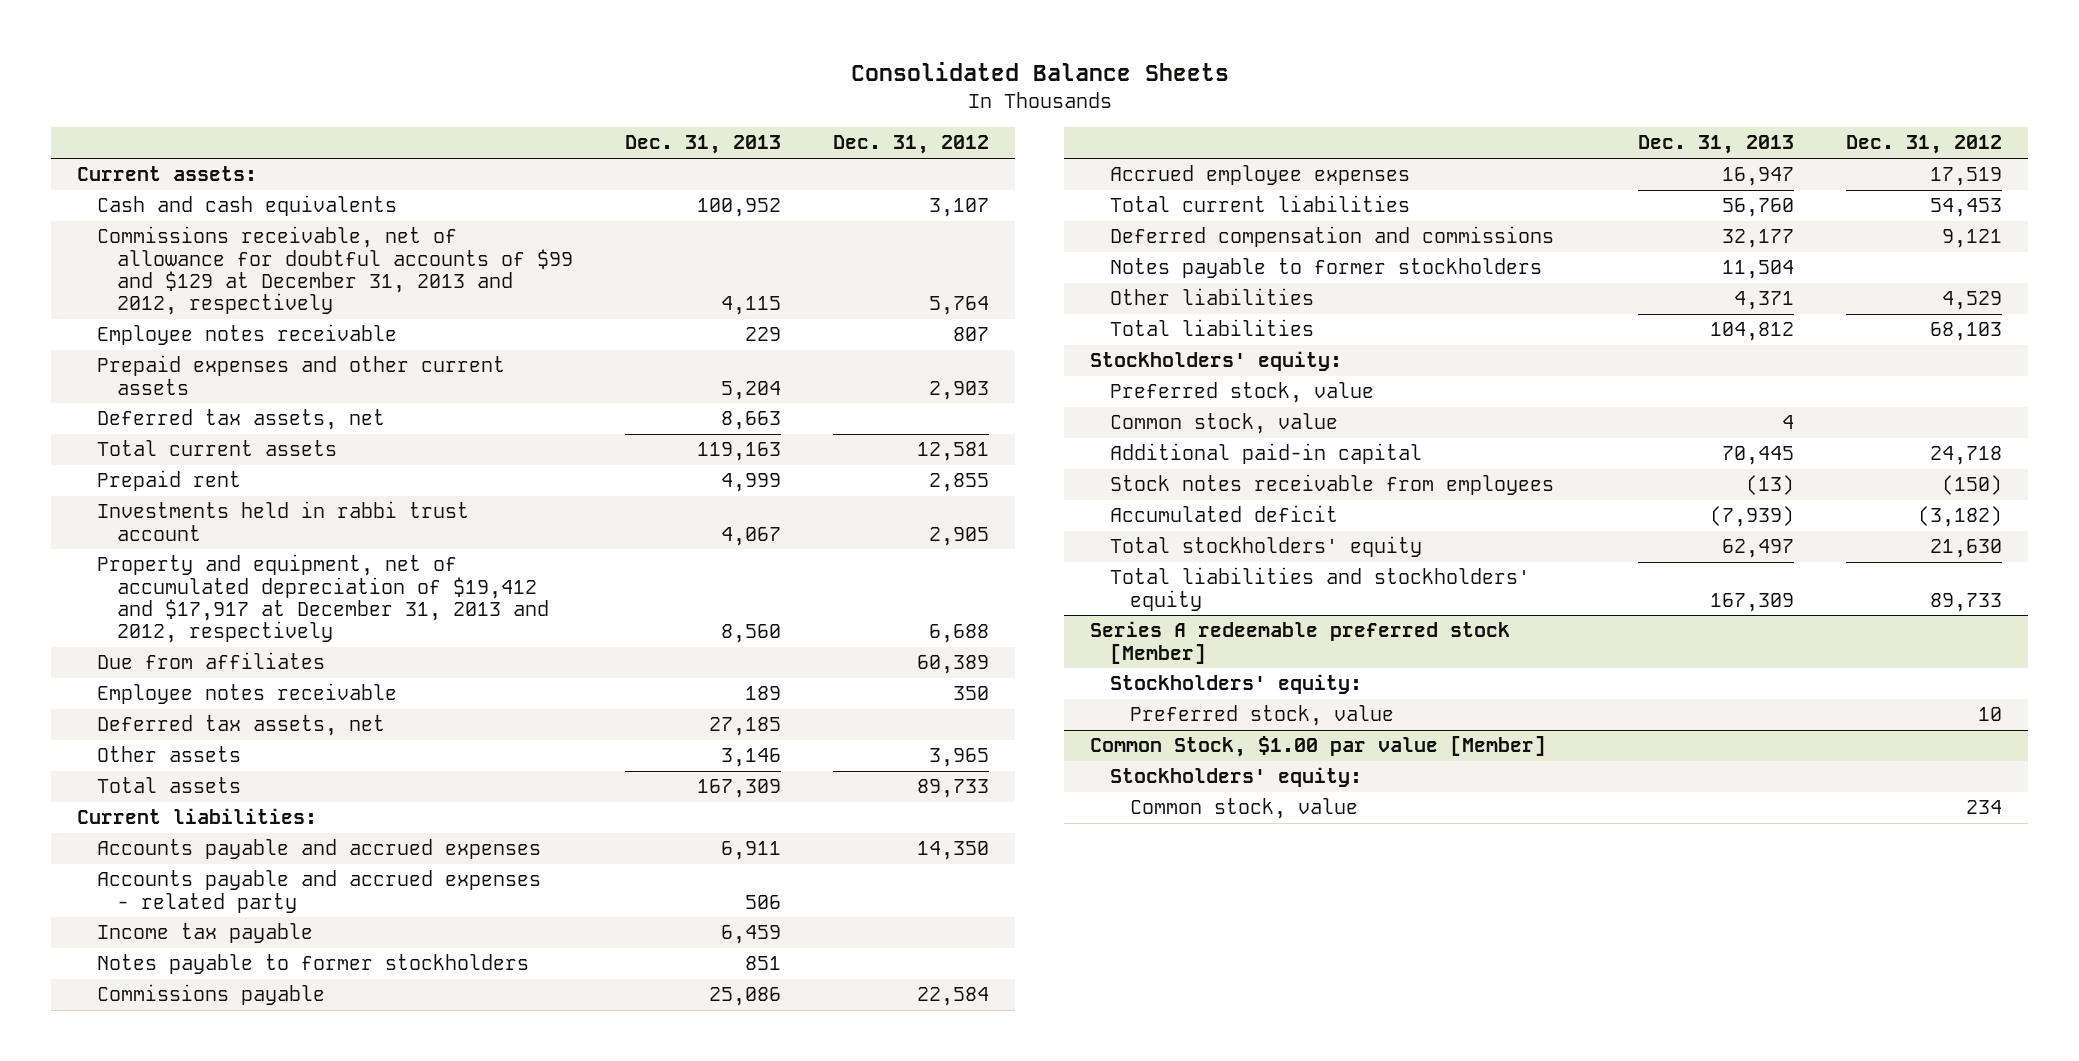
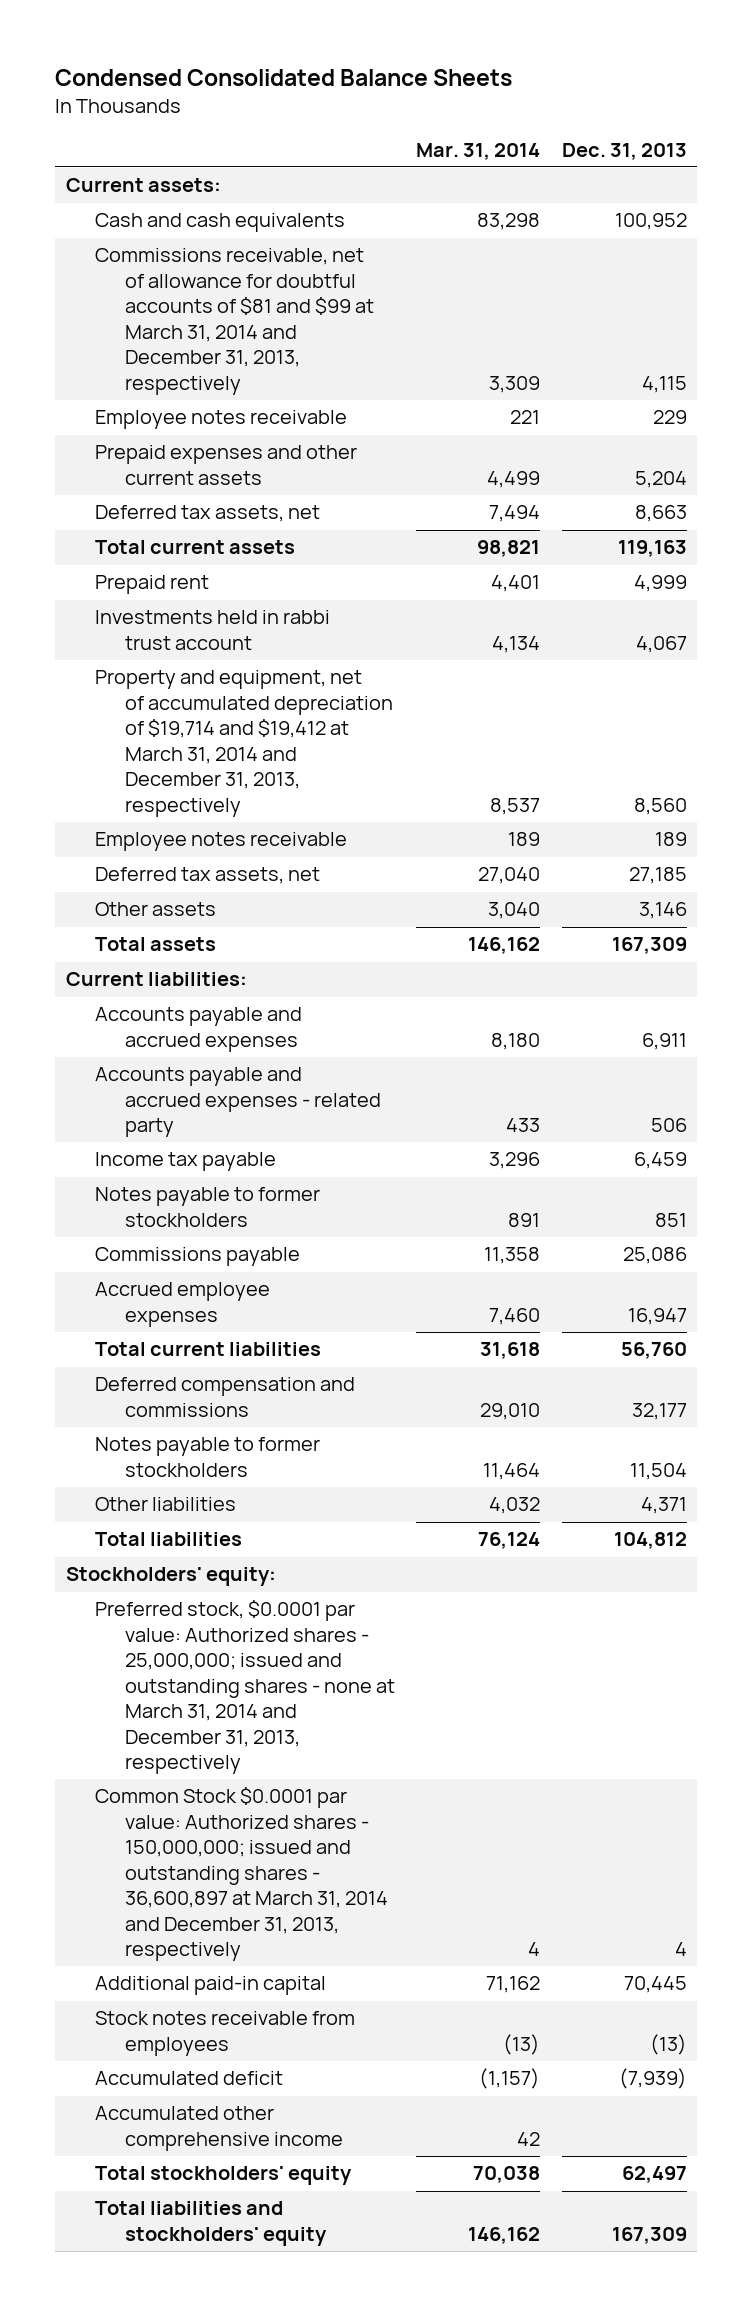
- Consolidated Balance Sheets
+ Condensed Consolidated Balance Sheets
- | Dec. 31, 2013 | Dec. 31, 2012
+ | Mar. 31, 2014 | Dec. 31, 2013
- Commissions receivable, net of allowance for doubtful accounts of $99 and $129 at December 31, 2013 and 2012, respectively | 4,115 | 5,764
+ Commissions receivable, net of allowance for doubtful accounts of $81 and $99 at March 31, 2014 and December 31, 2013, respectively | 3,309 | 4,115
- Property and equipment, net of accumulated depreciation of $19,412 and $17,917 at December 31, 2013 and 2012, respectively | 8,560 | 6,688
- Due from affiliates | | 60,389
+ Property and equipment, net of accumulated depreciation of $19,714 and $19,412 at March 31, 2014 and December 31, 2013, respectively | 8,537 | 8,560
- Preferred stock, value
- Common stock, value | 4 |
+ Preferred stock, $0.0001 par value: Authorized shares - 25,000,000; issued and outstanding shares - none at March 31, 2014 and December 31, 2013, respectively
+ Common Stock $0.0001 par value: Authorized shares - 150,000,000; issued and outstanding shares - 36,600,897 at March 31, 2014 and December 31, 2013, respectively | 4 | 4
+ Accumulated other comprehensive income | 42 |
- Series A redeemable preferred stock [Member]
- Stockholders' equity:
- Preferred stock, value | | 10
- Common Stock, $1.00 par value [Member]
- Stockholders' equity:
- Common stock, value | | 234

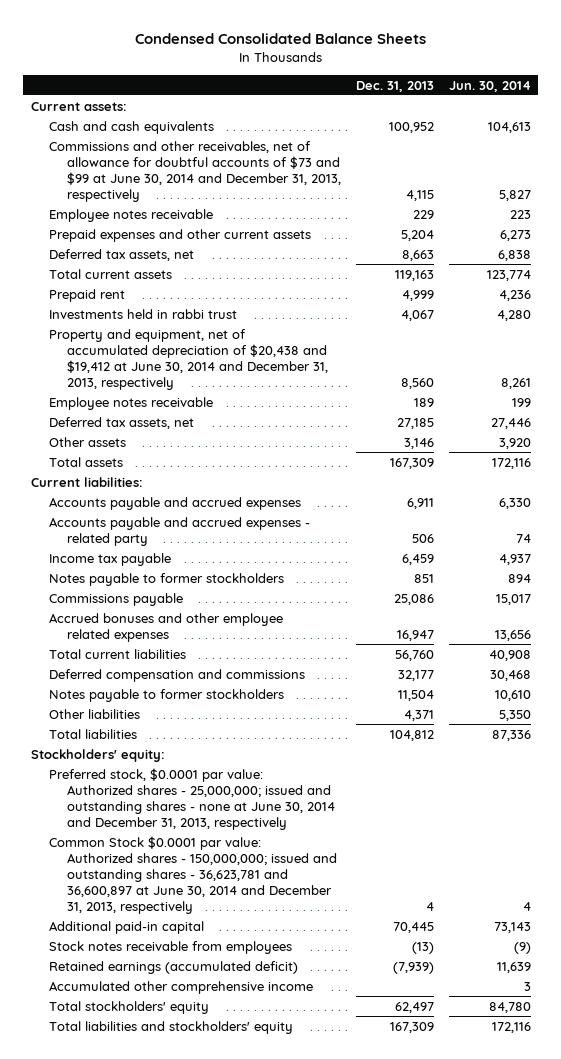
- | Mar. 31, 2014 | Dec. 31, 2013
+ | Dec. 31, 2013 | Jun. 30, 2014
- Commissions receivable, net of allowance for doubtful accounts of $81 and $99 at March 31, 2014 and December 31, 2013, respectively | 3,309 | 4,115
+ Commissions and other receivables, net of allowance for doubtful accounts of $73 and $99 at June 30, 2014 and December 31, 2013, respectively | 4,115 | 5,827
- Investments held in rabbi trust account | 4,134 | 4,067
- Property and equipment, net of accumulated depreciation of $19,714 and $19,412 at March 31, 2014 and December 31, 2013, respectively | 8,537 | 8,560
+ Investments held in rabbi trust | 4,067 | 4,280
+ Property and equipment, net of accumulated depreciation of $20,438 and $19,412 at June 30, 2014 and December 31, 2013, respectively | 8,560 | 8,261
- Accrued employee expenses | 7,460 | 16,947
+ Accrued bonuses and other employee related expenses | 16,947 | 13,656
- Preferred stock, $0.0001 par value: Authorized shares - 25,000,000; issued and outstanding shares - none at March 31, 2014 and December 31, 2013, respectively
- Common Stock $0.0001 par value: Authorized shares - 150,000,000; issued and outstanding shares - 36,600,897 at March 31, 2014 and December 31, 2013, respectively | 4 | 4
+ Preferred stock, $0.0001 par value: Authorized shares - 25,000,000; issued and outstanding shares - none at June 30, 2014 and December 31, 2013, respectively
+ Common Stock $0.0001 par value: Authorized shares - 150,000,000; issued and outstanding shares - 36,623,781 and 36,600,897 at June 30, 2014 and December 31, 2013, respectively | 4 | 4
- Accumulated deficit | (1,157) | (7,939)
+ Retained earnings (accumulated deficit) | (7,939) | 11,639

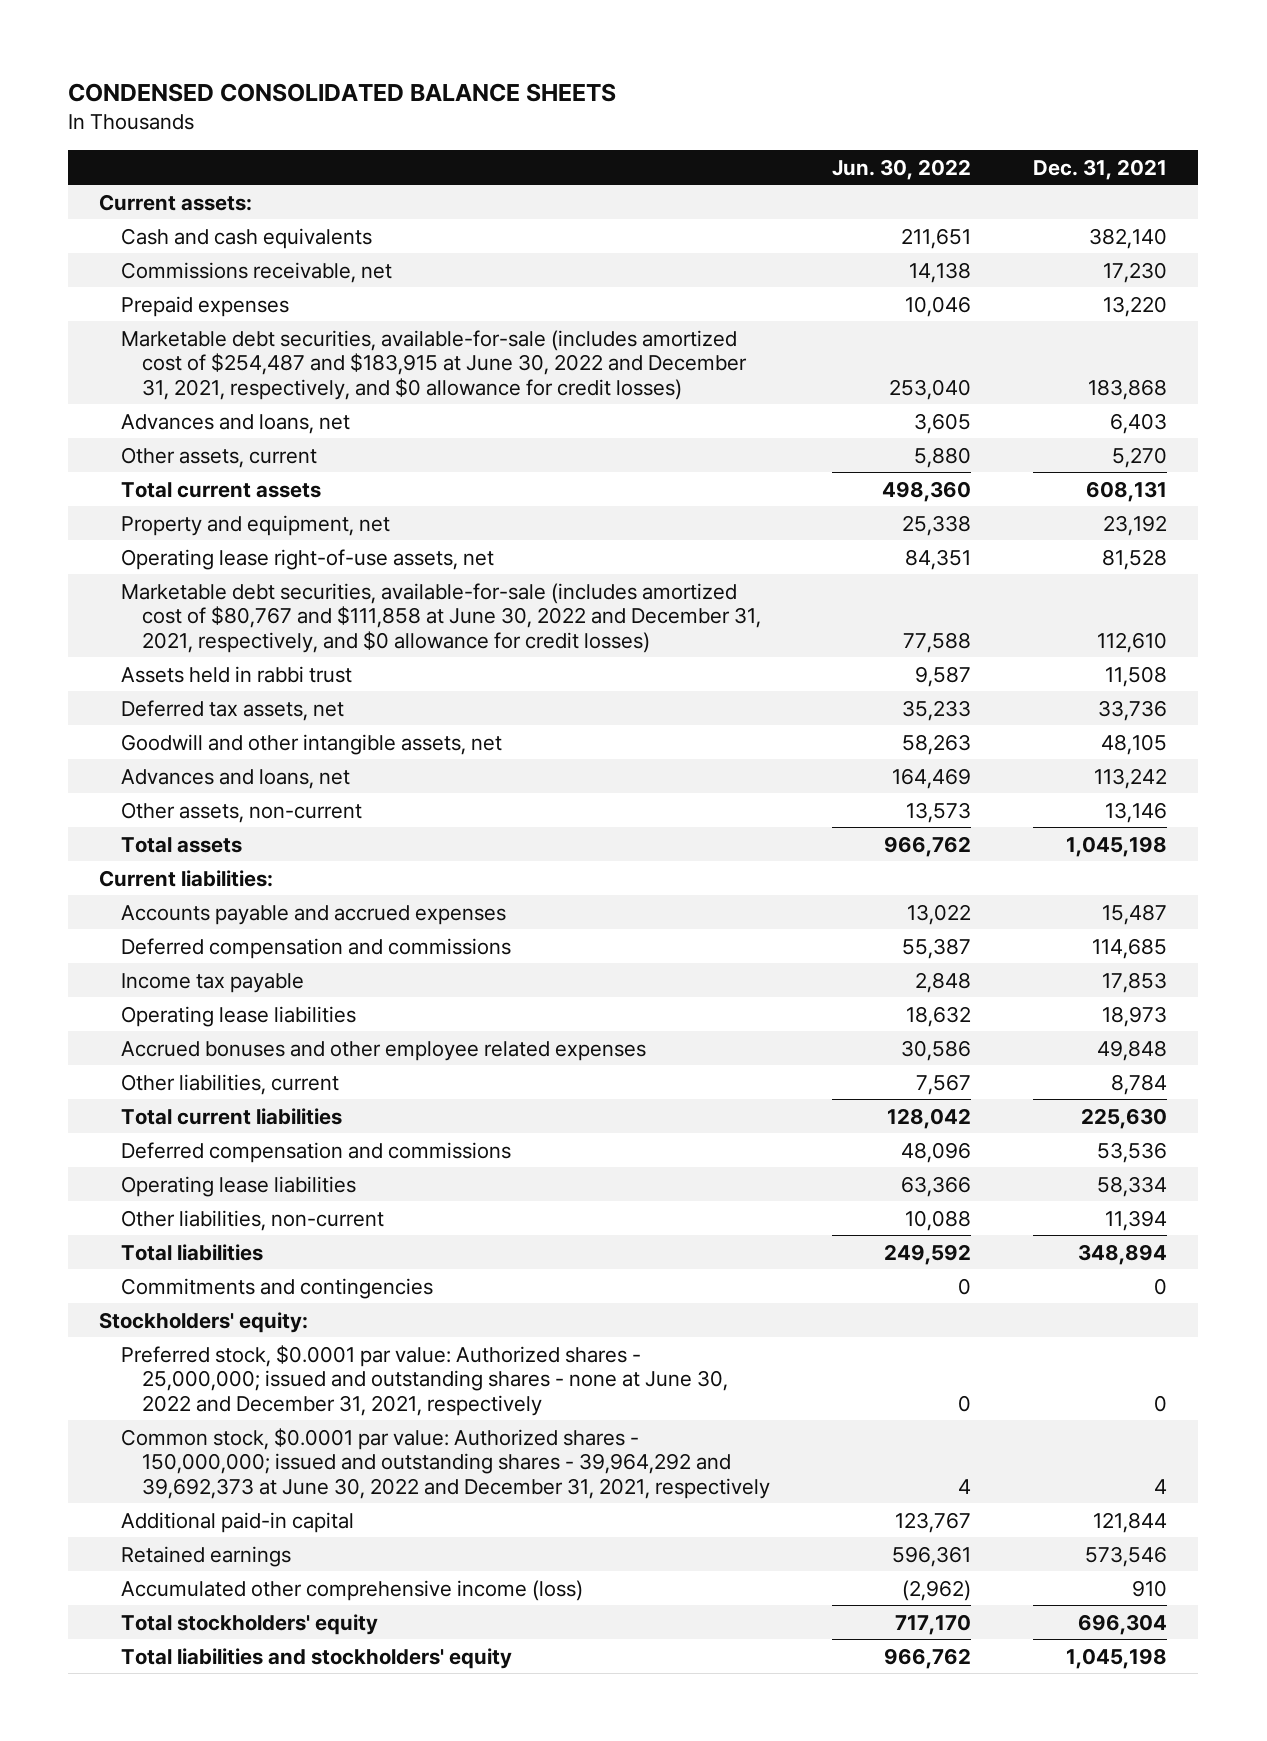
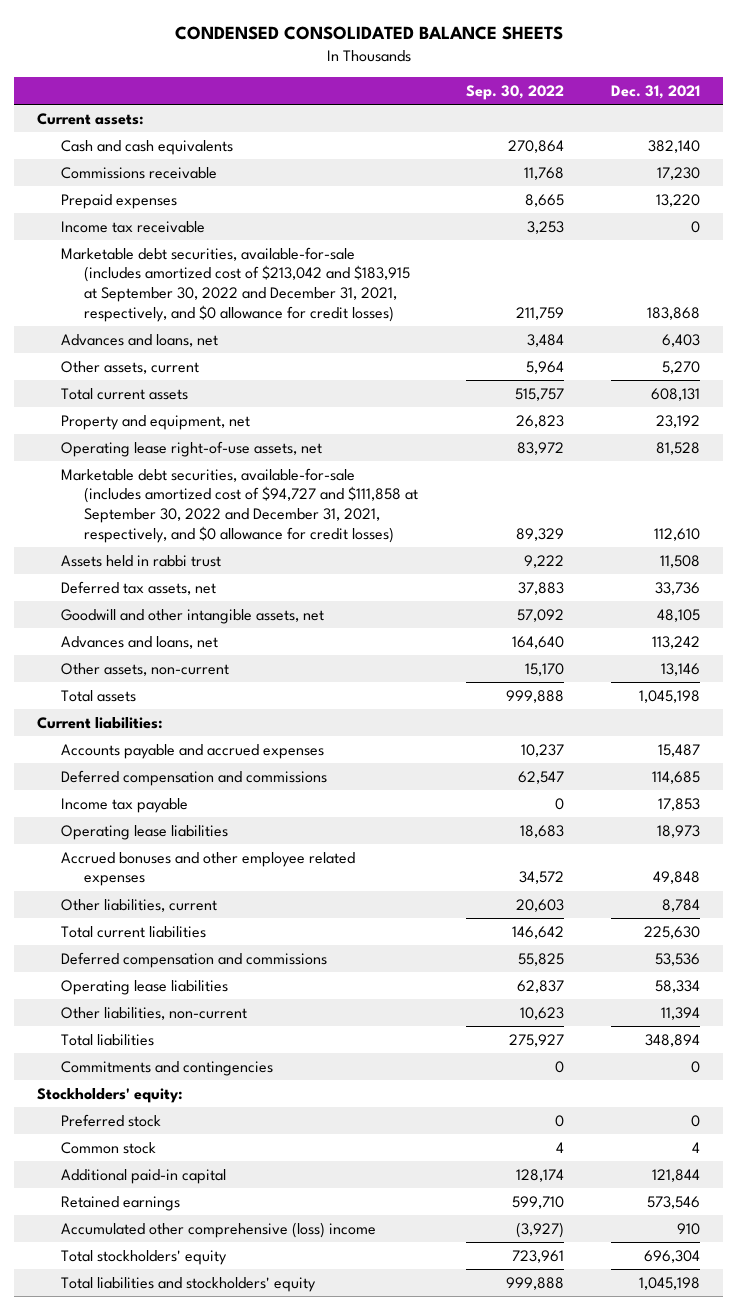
- | Jun. 30, 2022 | Dec. 31, 2021
+ | Sep. 30, 2022 | Dec. 31, 2021
- Commissions receivable, net | 14,138 | 17,230
+ Commissions receivable | 11,768 | 17,230
- Marketable debt securities, available-for-sale (includes amortized cost of $254,487 and $183,915 at June 30, 2022 and December 31, 2021, respectively, and $0 allowance for credit losses) | 253,040 | 183,868
+ Income tax receivable | 3,253 | 0
+ Marketable debt securities, available-for-sale (includes amortized cost of $213,042 and $183,915 at September 30, 2022 and December 31, 2021, respectively, and $0 allowance for credit losses) | 211,759 | 183,868
- Marketable debt securities, available-for-sale (includes amortized cost of $80,767 and $111,858 at June 30, 2022 and December 31, 2021, respectively, and $0 allowance for credit losses) | 77,588 | 112,610
+ Marketable debt securities, available-for-sale (includes amortized cost of $94,727 and $111,858 at September 30, 2022 and December 31, 2021, respectively, and $0 allowance for credit losses) | 89,329 | 112,610
- Preferred stock, $0.0001 par value: Authorized shares - 25,000,000; issued and outstanding shares - none at June 30, 2022 and December 31, 2021, respectively | 0 | 0
- Common stock, $0.0001 par value: Authorized shares - 150,000,000; issued and outstanding shares - 39,964,292 and 39,692,373 at June 30, 2022 and December 31, 2021, respectively | 4 | 4
+ Preferred stock | 0 | 0
+ Common stock | 4 | 4
- Accumulated other comprehensive income (loss) | (2,962) | 910
+ Accumulated other comprehensive (loss) income | (3,927) | 910

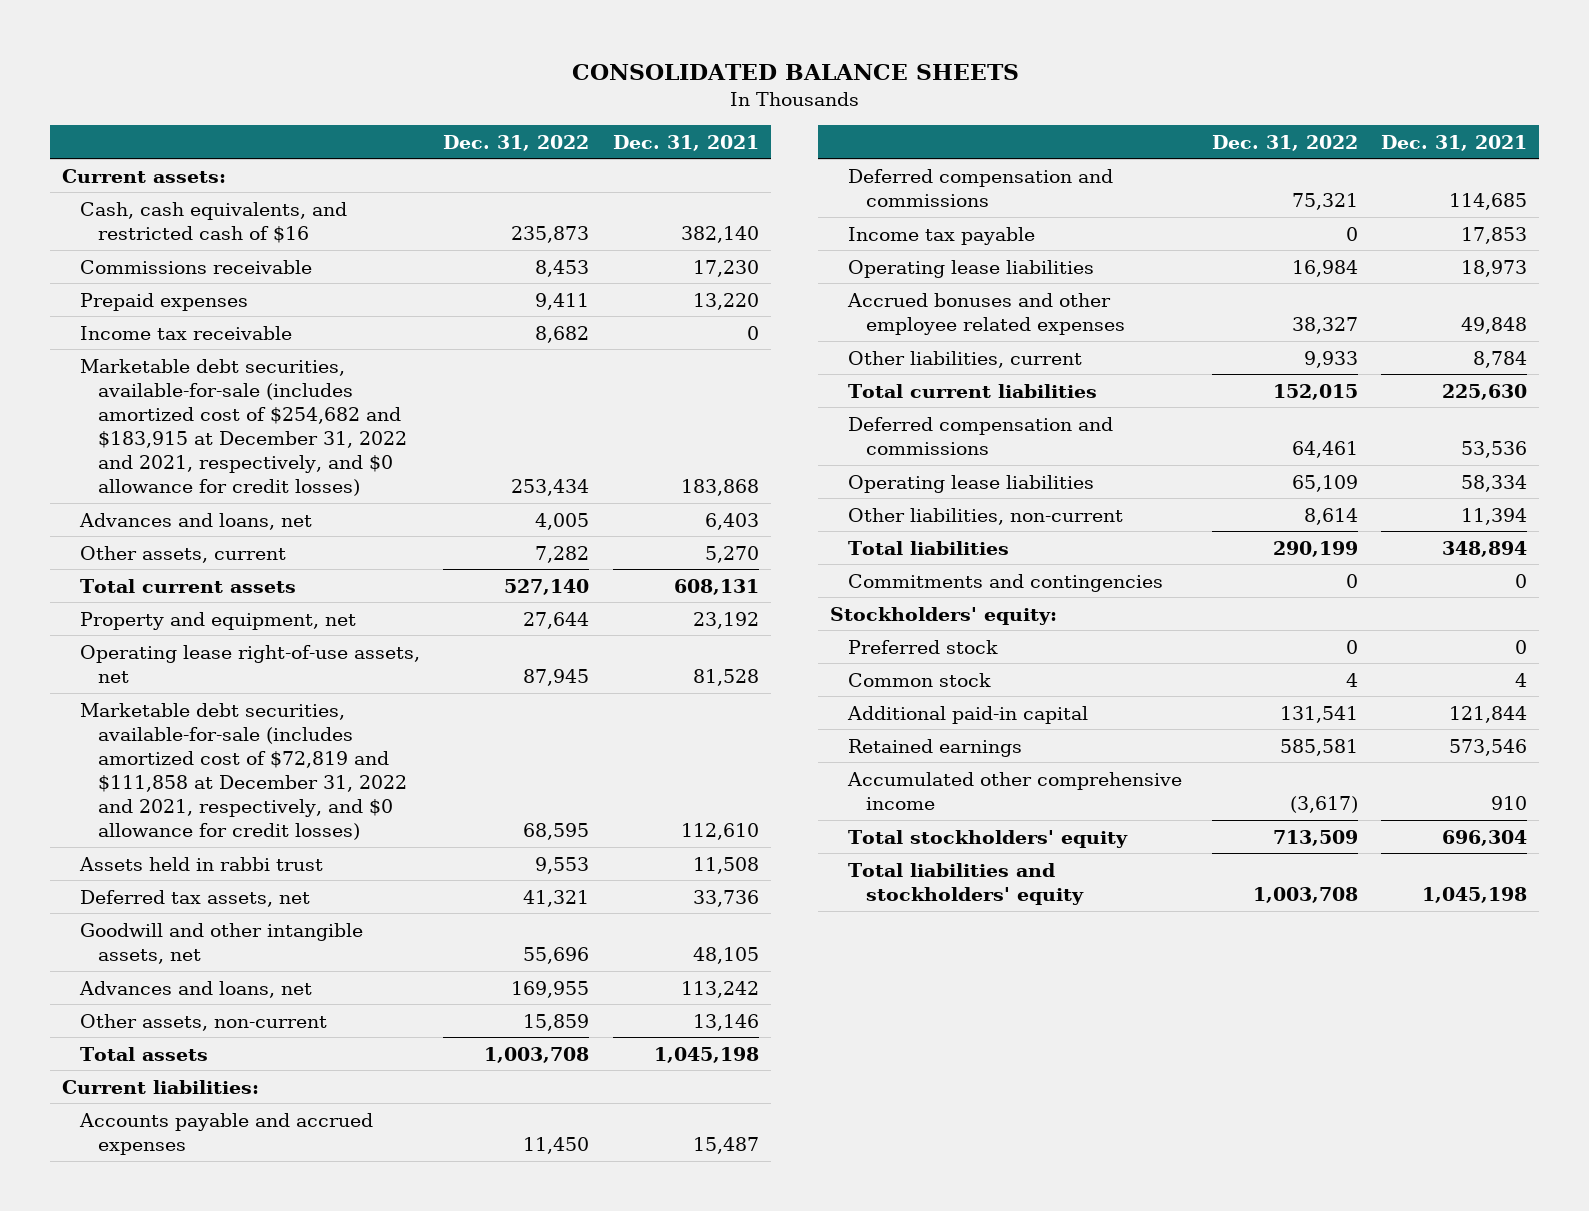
- CONDENSED CONSOLIDATED BALANCE SHEETS
+ CONSOLIDATED BALANCE SHEETS
- | Sep. 30, 2022 | Dec. 31, 2021
+ | Dec. 31, 2022 | Dec. 31, 2021
- Cash and cash equivalents | 270,864 | 382,140
+ Cash, cash equivalents, and restricted cash of $16 | 235,873 | 382,140
- Marketable debt securities, available-for-sale (includes amortized cost of $213,042 and $183,915 at September 30, 2022 and December 31, 2021, respectively, and $0 allowance for credit losses) | 211,759 | 183,868
+ Marketable debt securities, available-for-sale (includes amortized cost of $254,682 and $183,915 at December 31, 2022 and 2021, respectively, and $0 allowance for credit losses) | 253,434 | 183,868
- Marketable debt securities, available-for-sale (includes amortized cost of $94,727 and $111,858 at September 30, 2022 and December 31, 2021, respectively, and $0 allowance for credit losses) | 89,329 | 112,610
+ Marketable debt securities, available-for-sale (includes amortized cost of $72,819 and $111,858 at December 31, 2022 and 2021, respectively, and $0 allowance for credit losses) | 68,595 | 112,610
- Accumulated other comprehensive (loss) income | (3,927) | 910
+ Accumulated other comprehensive income | (3,617) | 910

